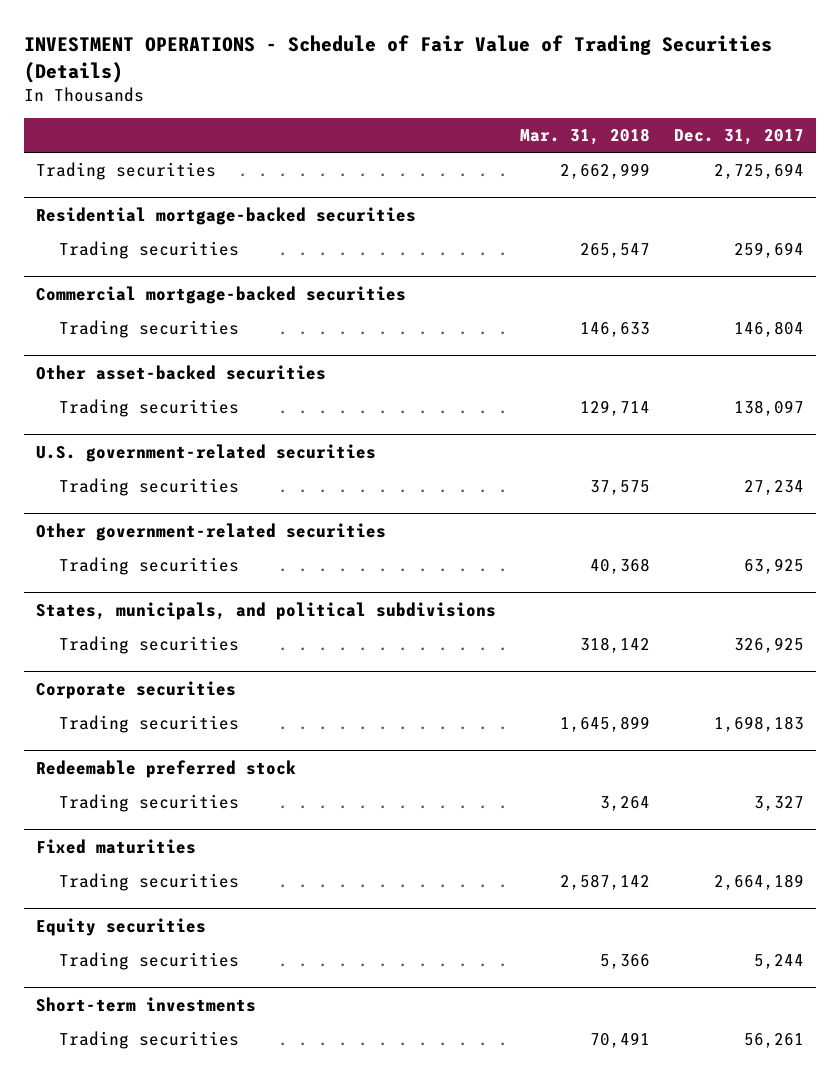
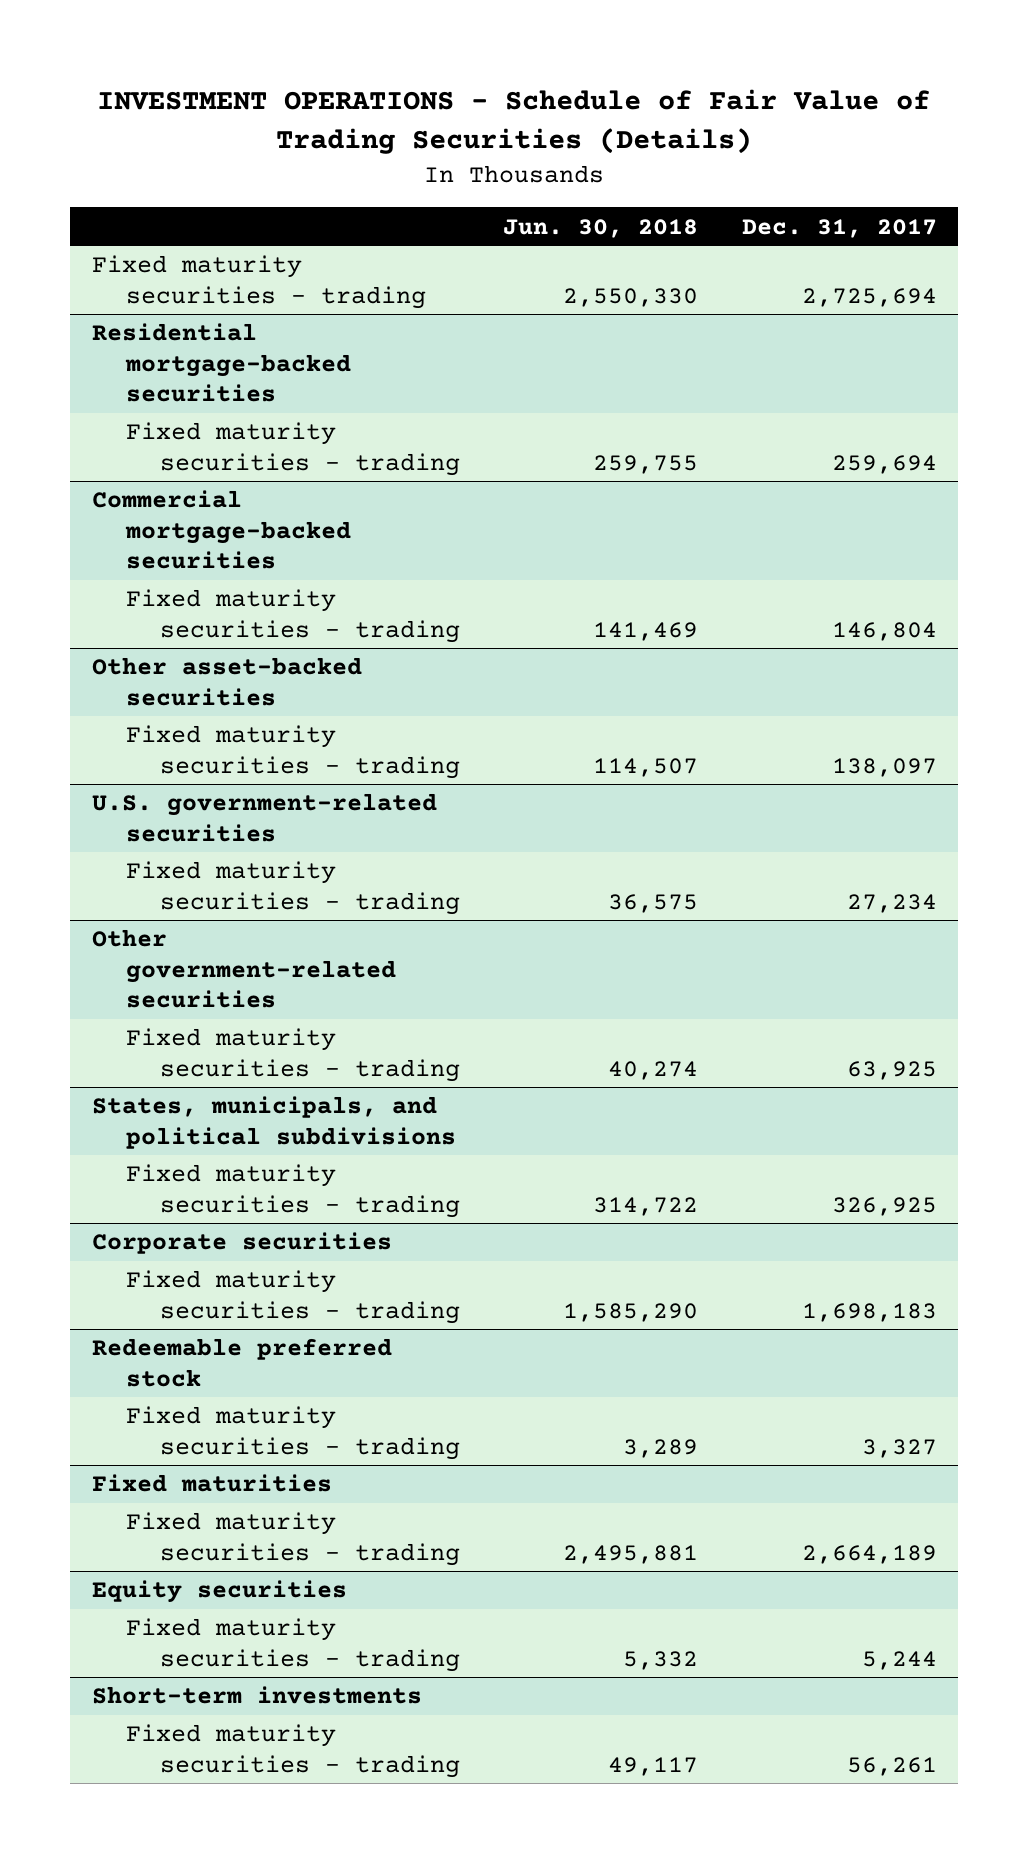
- | Mar. 31, 2018 | Dec. 31, 2017
+ | Jun. 30, 2018 | Dec. 31, 2017
- Trading securities | 2,662,999 | 2,725,694
+ Fixed maturity securities - trading | 2,550,330 | 2,725,694
@ Residential mortgage-backed securities
- Trading securities | 265,547 | 259,694
+ Fixed maturity securities - trading | 259,755 | 259,694
@ Commercial mortgage-backed securities
- Trading securities | 146,633 | 146,804
+ Fixed maturity securities - trading | 141,469 | 146,804
@ Other asset-backed securities
- Trading securities | 129,714 | 138,097
+ Fixed maturity securities - trading | 114,507 | 138,097
@ U.S. government-related securities
- Trading securities | 37,575 | 27,234
+ Fixed maturity securities - trading | 36,575 | 27,234
@ Other government-related securities
- Trading securities | 40,368 | 63,925
+ Fixed maturity securities - trading | 40,274 | 63,925
@ States, municipals, and political subdivisions
- Trading securities | 318,142 | 326,925
+ Fixed maturity securities - trading | 314,722 | 326,925
@ Corporate securities
- Trading securities | 1,645,899 | 1,698,183
+ Fixed maturity securities - trading | 1,585,290 | 1,698,183
@ Redeemable preferred stock
- Trading securities | 3,264 | 3,327
+ Fixed maturity securities - trading | 3,289 | 3,327
@ Fixed maturities
- Trading securities | 2,587,142 | 2,664,189
+ Fixed maturity securities - trading | 2,495,881 | 2,664,189
@ Equity securities
- Trading securities | 5,366 | 5,244
+ Fixed maturity securities - trading | 5,332 | 5,244
@ Short-term investments
- Trading securities | 70,491 | 56,261
+ Fixed maturity securities - trading | 49,117 | 56,261

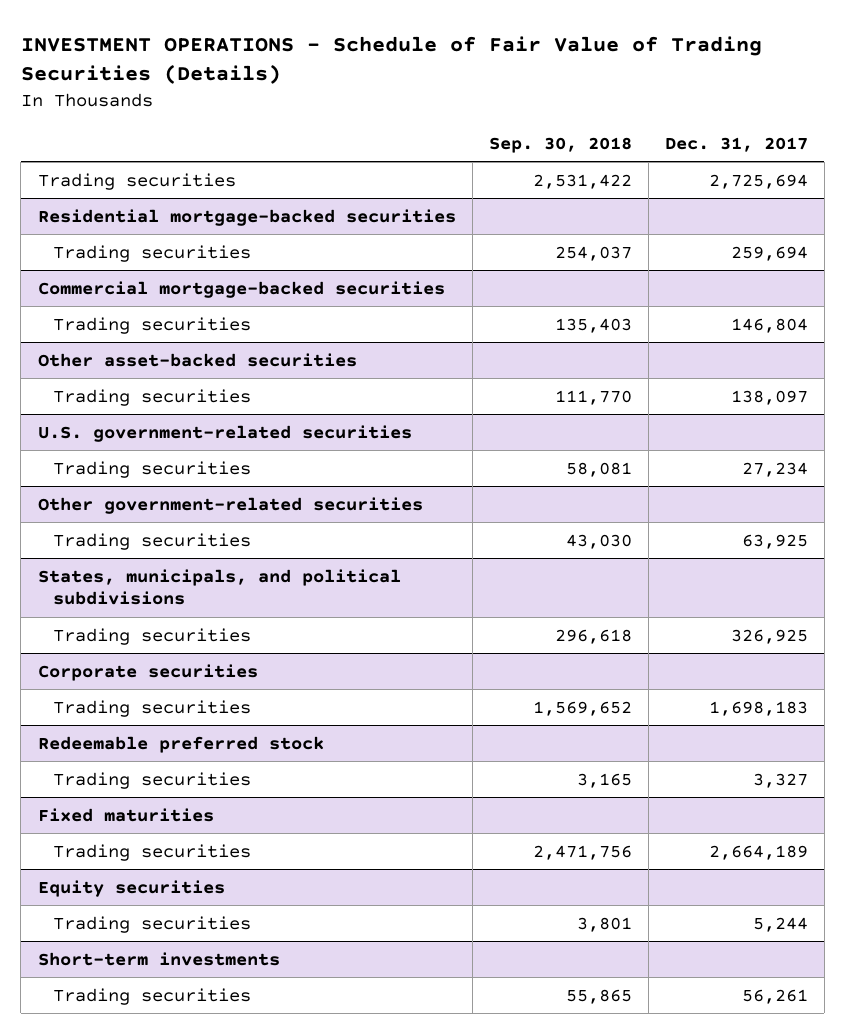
- | Jun. 30, 2018 | Dec. 31, 2017
+ | Sep. 30, 2018 | Dec. 31, 2017
- Fixed maturity securities - trading | 2,550,330 | 2,725,694
+ Trading securities | 2,531,422 | 2,725,694
@ Residential mortgage-backed securities
- Fixed maturity securities - trading | 259,755 | 259,694
+ Trading securities | 254,037 | 259,694
@ Commercial mortgage-backed securities
- Fixed maturity securities - trading | 141,469 | 146,804
+ Trading securities | 135,403 | 146,804
@ Other asset-backed securities
- Fixed maturity securities - trading | 114,507 | 138,097
+ Trading securities | 111,770 | 138,097
@ U.S. government-related securities
- Fixed maturity securities - trading | 36,575 | 27,234
+ Trading securities | 58,081 | 27,234
@ Other government-related securities
- Fixed maturity securities - trading | 40,274 | 63,925
+ Trading securities | 43,030 | 63,925
@ States, municipals, and political subdivisions
- Fixed maturity securities - trading | 314,722 | 326,925
+ Trading securities | 296,618 | 326,925
@ Corporate securities
- Fixed maturity securities - trading | 1,585,290 | 1,698,183
+ Trading securities | 1,569,652 | 1,698,183
@ Redeemable preferred stock
- Fixed maturity securities - trading | 3,289 | 3,327
+ Trading securities | 3,165 | 3,327
@ Fixed maturities
- Fixed maturity securities - trading | 2,495,881 | 2,664,189
+ Trading securities | 2,471,756 | 2,664,189
@ Equity securities
- Fixed maturity securities - trading | 5,332 | 5,244
+ Trading securities | 3,801 | 5,244
@ Short-term investments
- Fixed maturity securities - trading | 49,117 | 56,261
+ Trading securities | 55,865 | 56,261

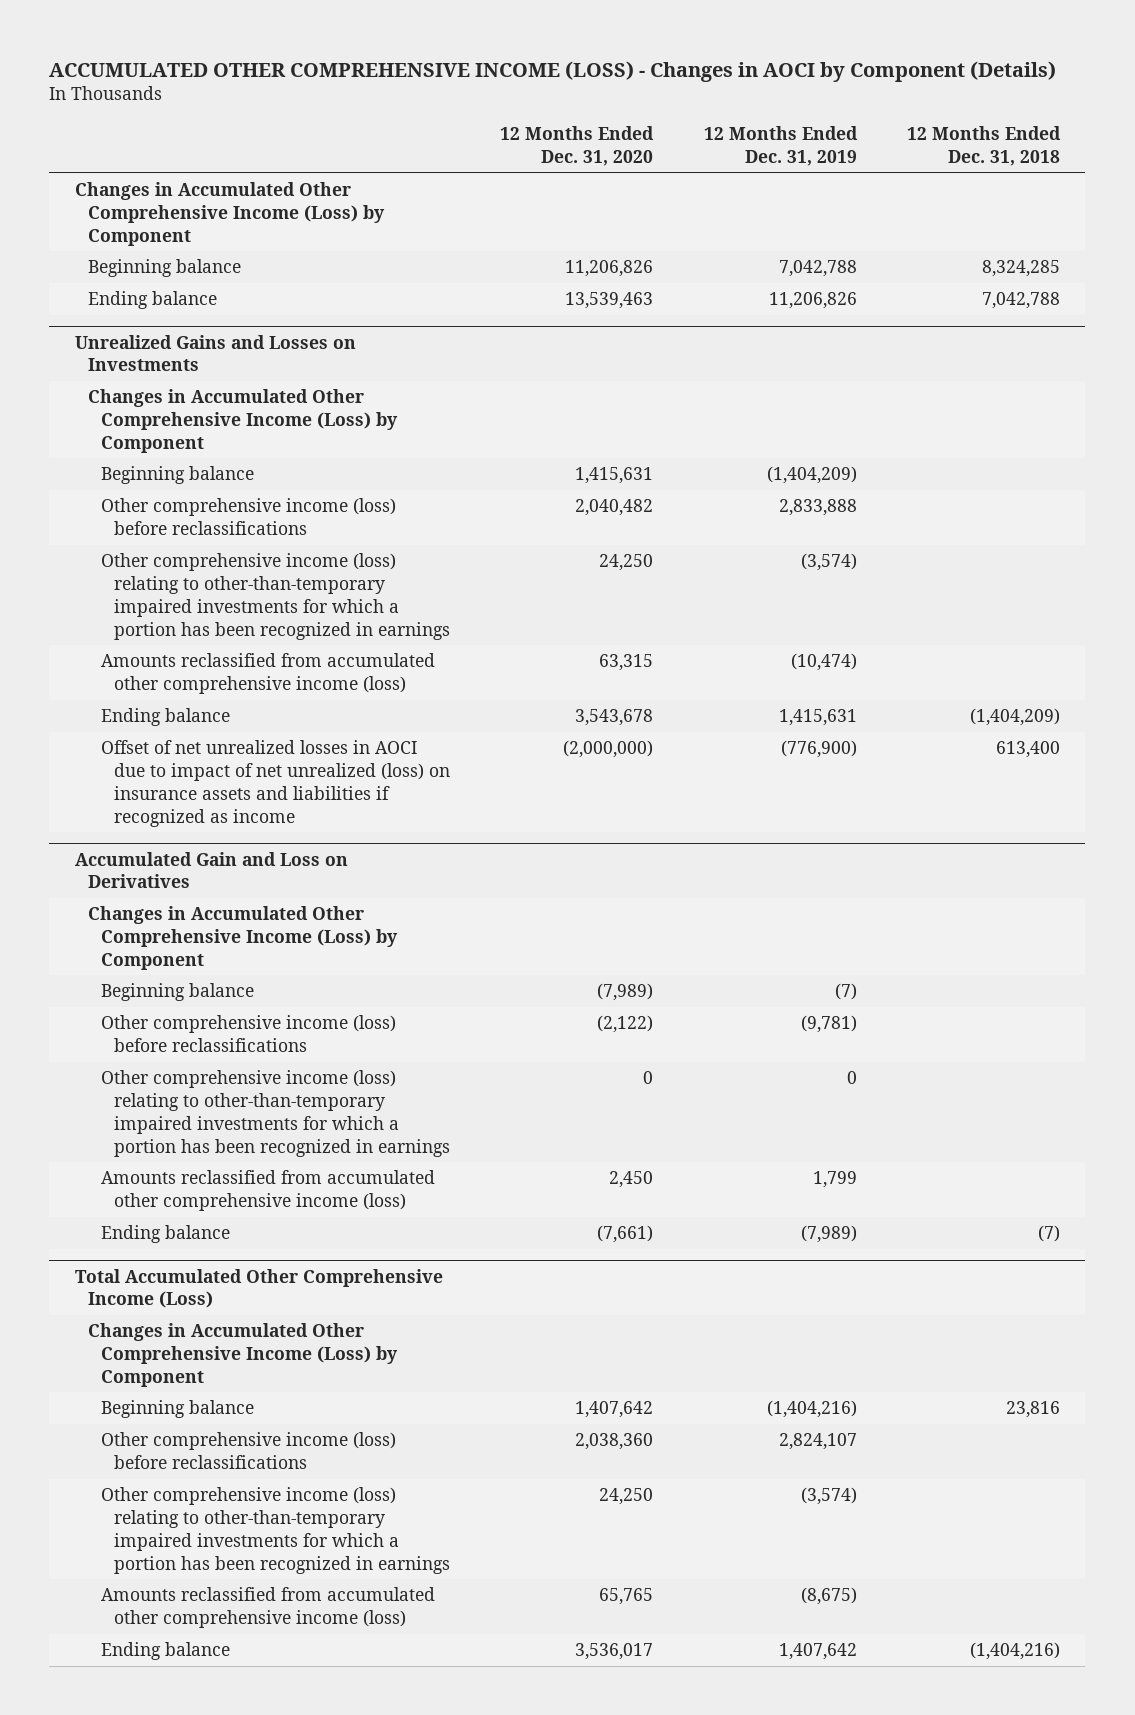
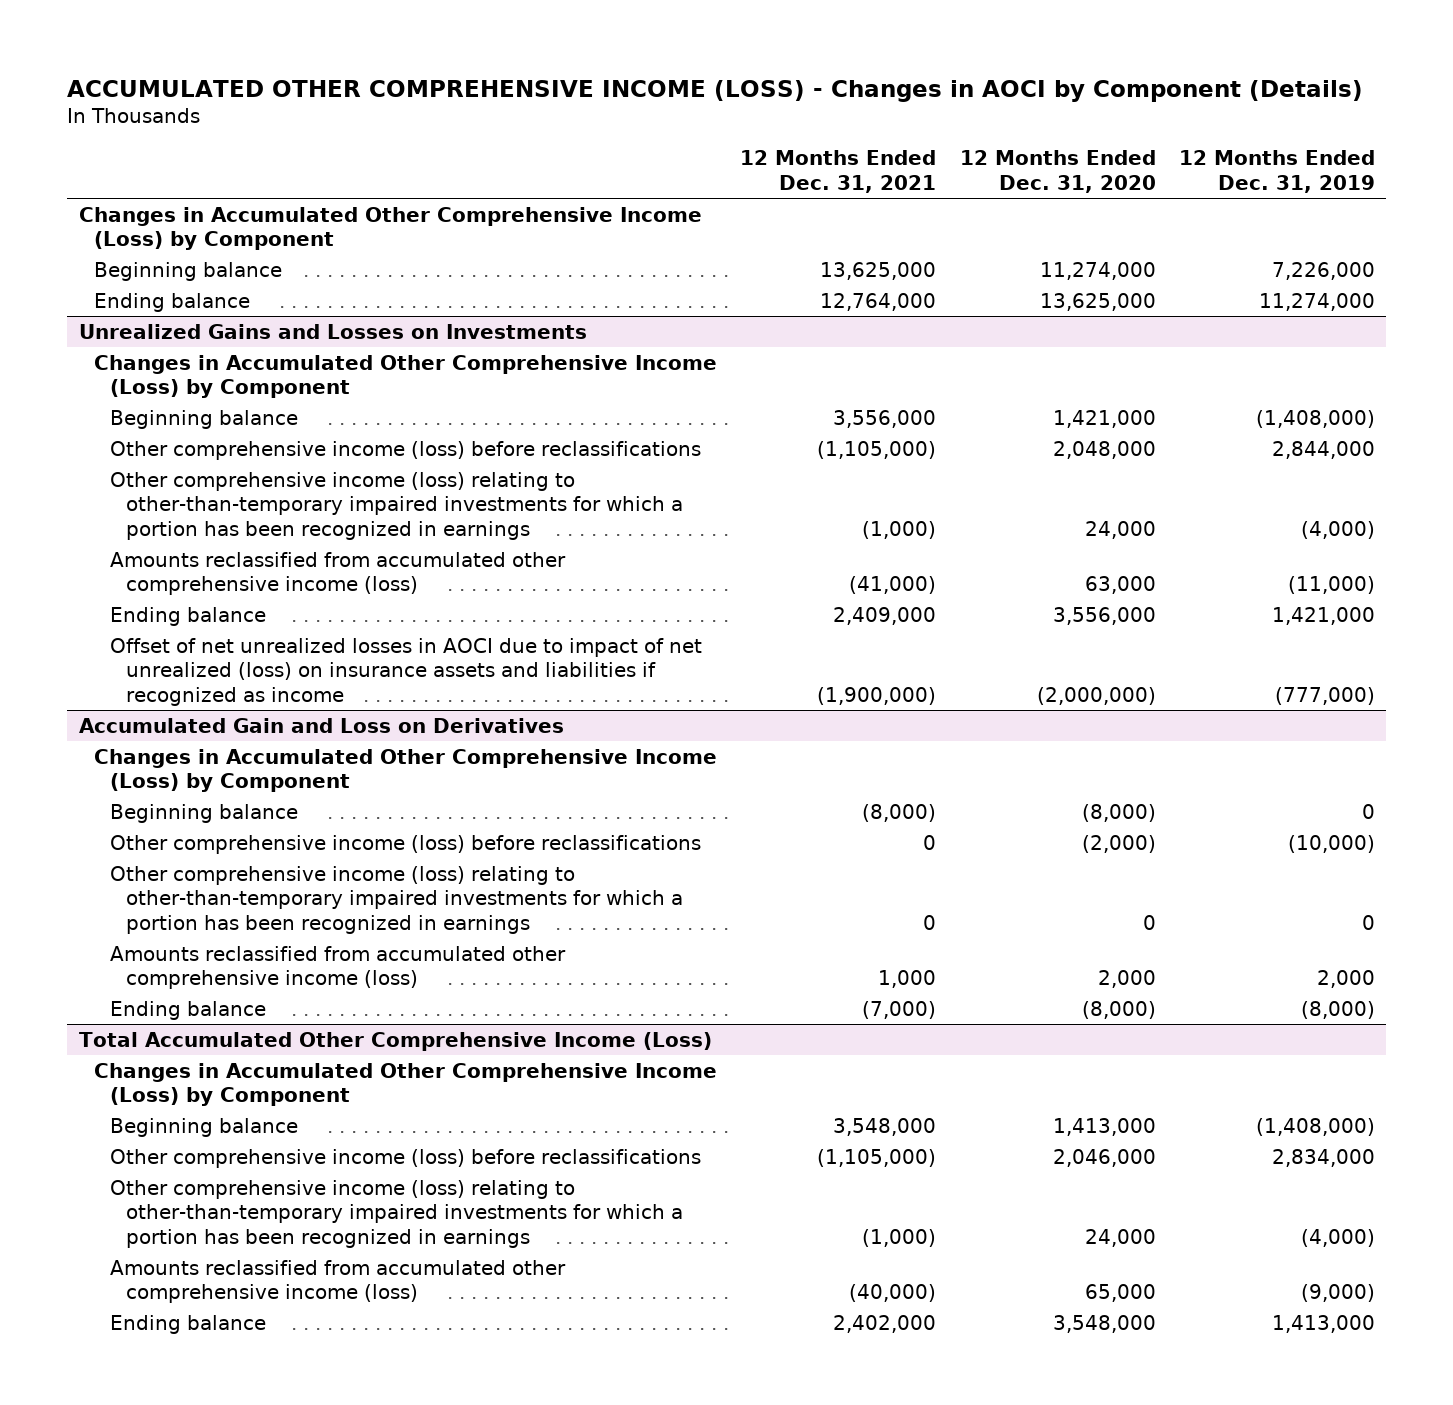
- | 12 Months Ended Dec. 31, 2020 | 12 Months Ended Dec. 31, 2019 | 12 Months Ended Dec. 31, 2018
+ | 12 Months Ended Dec. 31, 2021 | 12 Months Ended Dec. 31, 2020 | 12 Months Ended Dec. 31, 2019
- Beginning balance | 11,206,826 | 7,042,788 | 8,324,285
- Ending balance | 13,539,463 | 11,206,826 | 7,042,788
+ Beginning balance | 13,625,000 | 11,274,000 | 7,226,000
+ Ending balance | 12,764,000 | 13,625,000 | 11,274,000
@ Unrealized Gains and Losses on Investments
- Beginning balance | 1,415,631 | (1,404,209) |
- Other comprehensive income (loss) before reclassifications | 2,040,482 | 2,833,888 |
- Other comprehensive income (loss) relating to other-than-temporary impaired investments for which a portion has been recognized in earnings | 24,250 | (3,574) |
- Amounts reclassified from accumulated other comprehensive income (loss) | 63,315 | (10,474) |
- Ending balance | 3,543,678 | 1,415,631 | (1,404,209)
- Offset of net unrealized losses in AOCI due to impact of net unrealized (loss) on insurance assets and liabilities if recognized as income | (2,000,000) | (776,900) | 613,400
+ Beginning balance | 3,556,000 | 1,421,000 | (1,408,000)
+ Other comprehensive income (loss) before reclassifications | (1,105,000) | 2,048,000 | 2,844,000
+ Other comprehensive income (loss) relating to other-than-temporary impaired investments for which a portion has been recognized in earnings | (1,000) | 24,000 | (4,000)
+ Amounts reclassified from accumulated other comprehensive income (loss) | (41,000) | 63,000 | (11,000)
+ Ending balance | 2,409,000 | 3,556,000 | 1,421,000
+ Offset of net unrealized losses in AOCI due to impact of net unrealized (loss) on insurance assets and liabilities if recognized as income | (1,900,000) | (2,000,000) | (777,000)
@ Accumulated Gain and Loss on Derivatives
- Beginning balance | (7,989) | (7) |
- Other comprehensive income (loss) before reclassifications | (2,122) | (9,781) |
+ Beginning balance | (8,000) | (8,000) | 0
+ Other comprehensive income (loss) before reclassifications | 0 | (2,000) | (10,000)
- Amounts reclassified from accumulated other comprehensive income (loss) | 2,450 | 1,799 |
- Ending balance | (7,661) | (7,989) | (7)
+ Amounts reclassified from accumulated other comprehensive income (loss) | 1,000 | 2,000 | 2,000
+ Ending balance | (7,000) | (8,000) | (8,000)
@ Total Accumulated Other Comprehensive Income (Loss)
- Beginning balance | 1,407,642 | (1,404,216) | 23,816
- Other comprehensive income (loss) before reclassifications | 2,038,360 | 2,824,107 |
- Other comprehensive income (loss) relating to other-than-temporary impaired investments for which a portion has been recognized in earnings | 24,250 | (3,574) |
- Amounts reclassified from accumulated other comprehensive income (loss) | 65,765 | (8,675) |
- Ending balance | 3,536,017 | 1,407,642 | (1,404,216)
+ Beginning balance | 3,548,000 | 1,413,000 | (1,408,000)
+ Other comprehensive income (loss) before reclassifications | (1,105,000) | 2,046,000 | 2,834,000
+ Other comprehensive income (loss) relating to other-than-temporary impaired investments for which a portion has been recognized in earnings | (1,000) | 24,000 | (4,000)
+ Amounts reclassified from accumulated other comprehensive income (loss) | (40,000) | 65,000 | (9,000)
+ Ending balance | 2,402,000 | 3,548,000 | 1,413,000

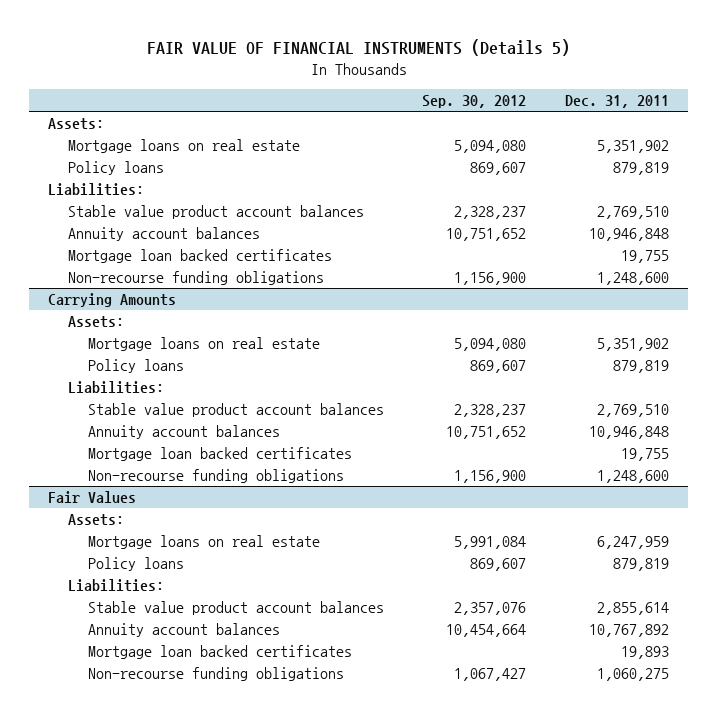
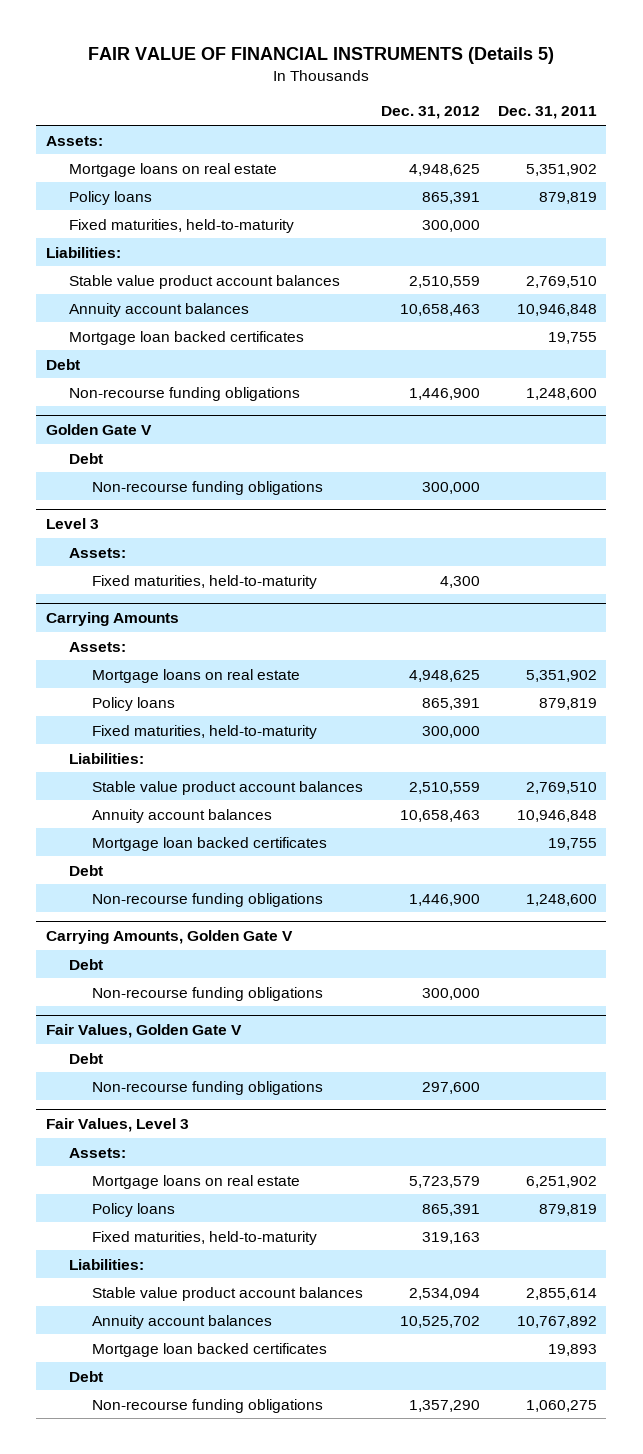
- | Sep. 30, 2012 | Dec. 31, 2011
+ | Dec. 31, 2012 | Dec. 31, 2011
+ Fixed maturities, held-to-maturity | 300,000 |
+ Debt
+ Golden Gate V
+ Debt
+ Non-recourse funding obligations | 300,000 |
+ Level 3
+ Assets:
+ Fixed maturities, held-to-maturity | 4,300 |
@ Carrying Amounts
+ Fixed maturities, held-to-maturity | 300,000 |
+ Debt
- Fair Values
+ Carrying Amounts, Golden Gate V
+ Debt
+ Non-recourse funding obligations | 300,000 |
+ Fair Values, Golden Gate V
+ Debt
+ Non-recourse funding obligations | 297,600 |
+ Fair Values, Level 3
- Mortgage loans on real estate | 5,991,084 | 6,247,959
+ Mortgage loans on real estate | 5,723,579 | 6,251,902
+ Fixed maturities, held-to-maturity | 319,163 |
+ Debt

